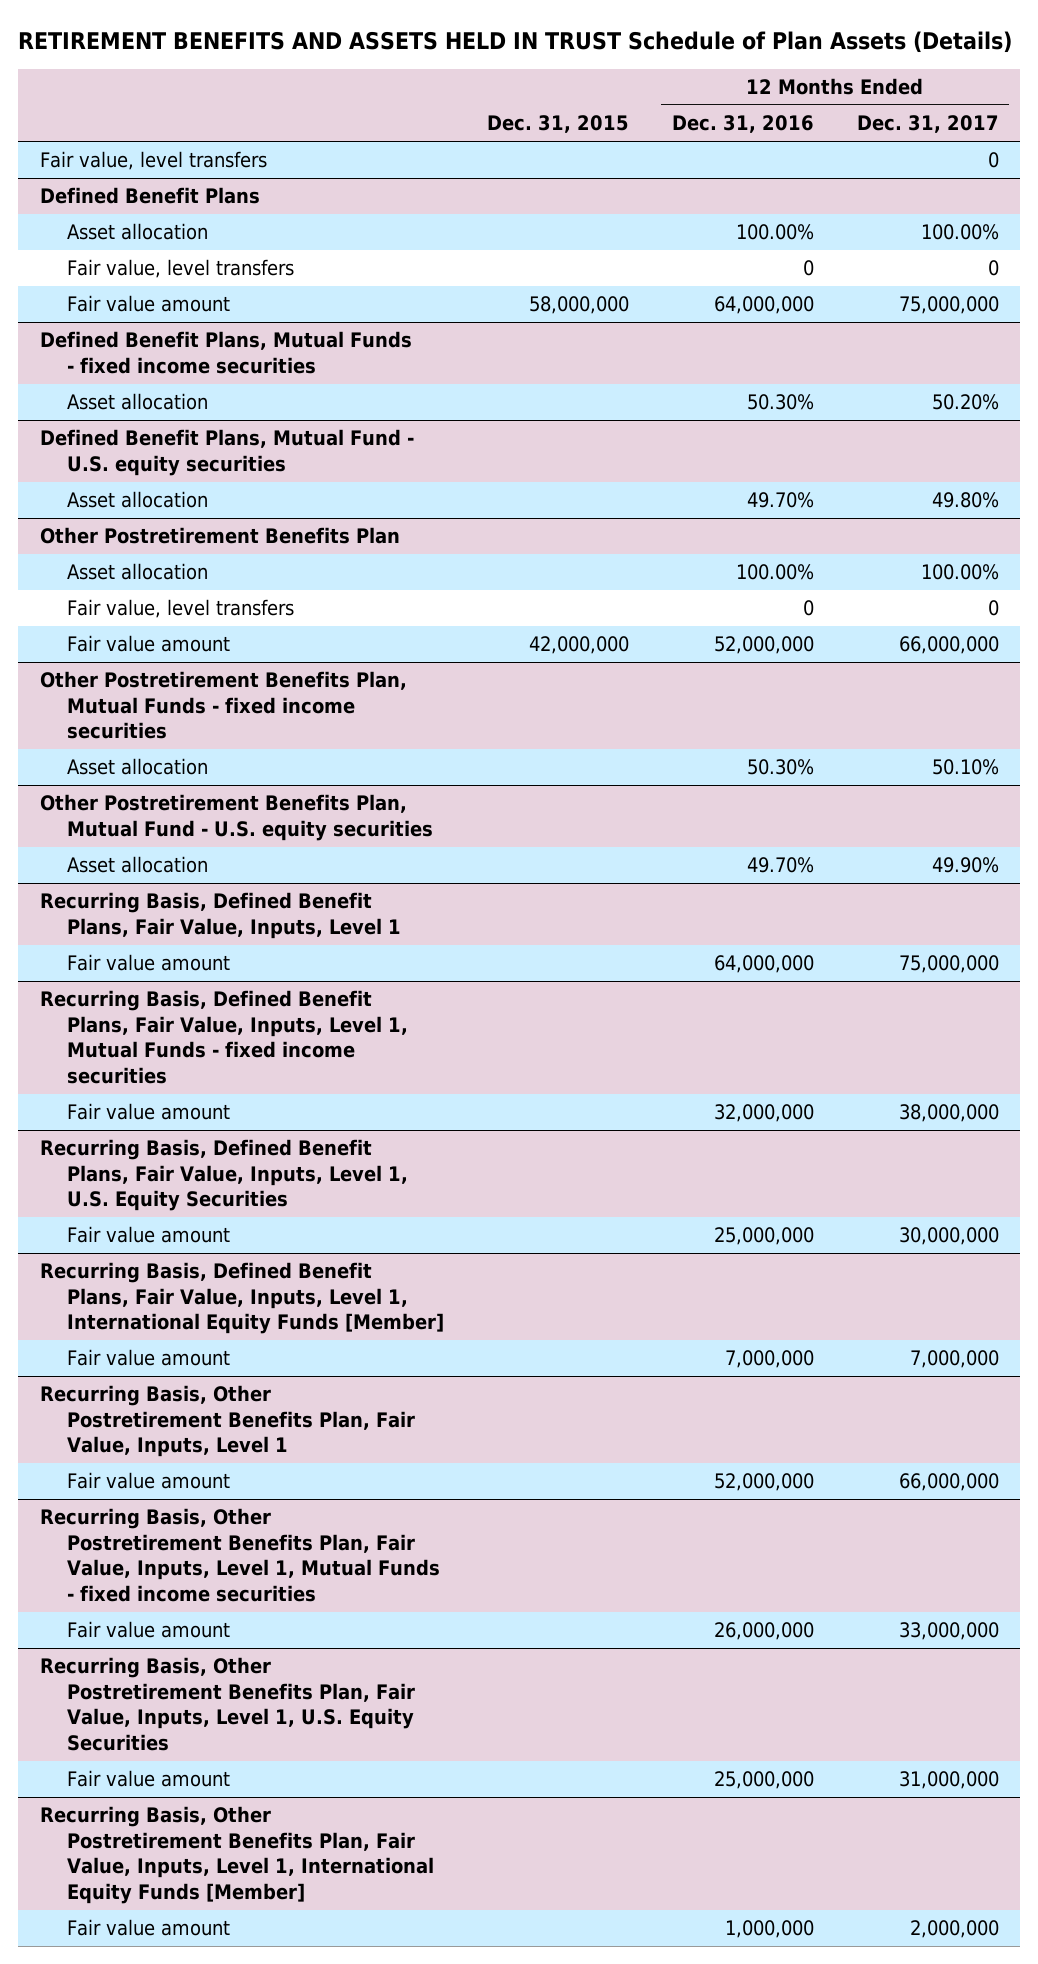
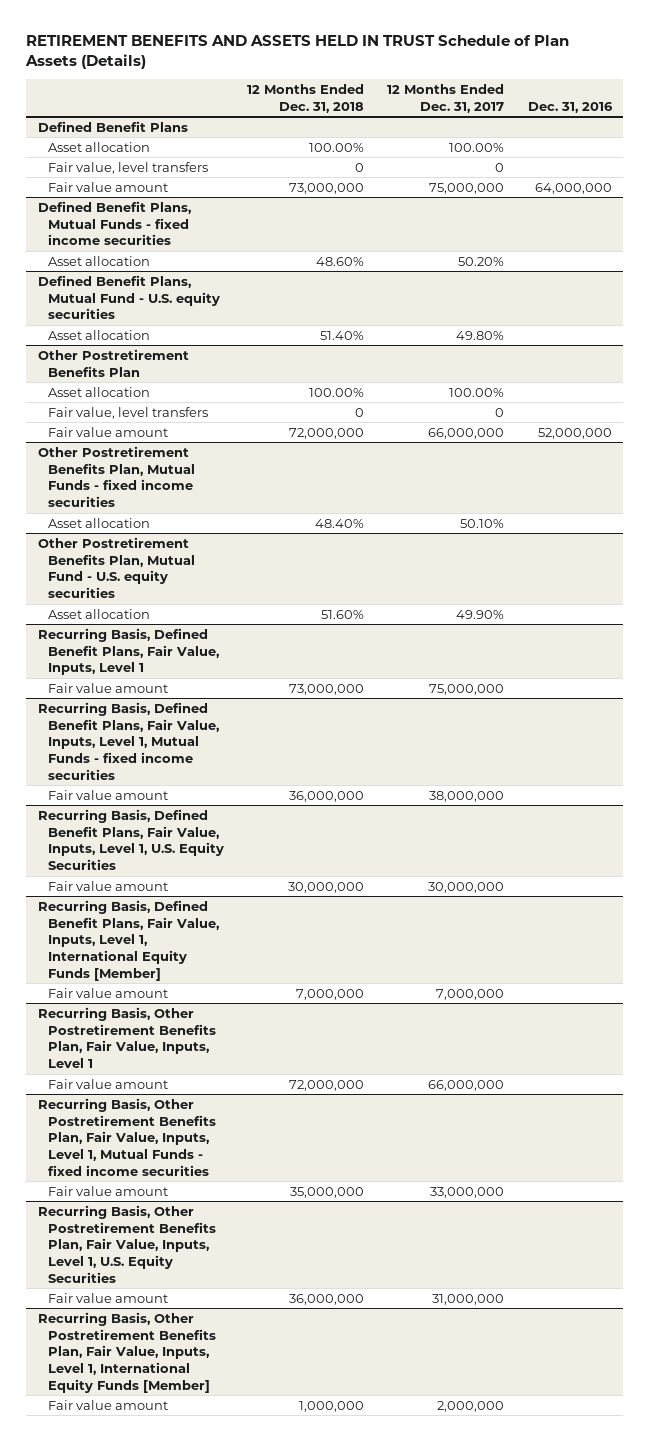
- | Dec. 31, 2015 | 12 Months Ended Dec. 31, 2016 | 12 Months Ended Dec. 31, 2017
+ | 12 Months Ended Dec. 31, 2018 | 12 Months Ended Dec. 31, 2017 | Dec. 31, 2016
- Fair value, level transfers | | | 0

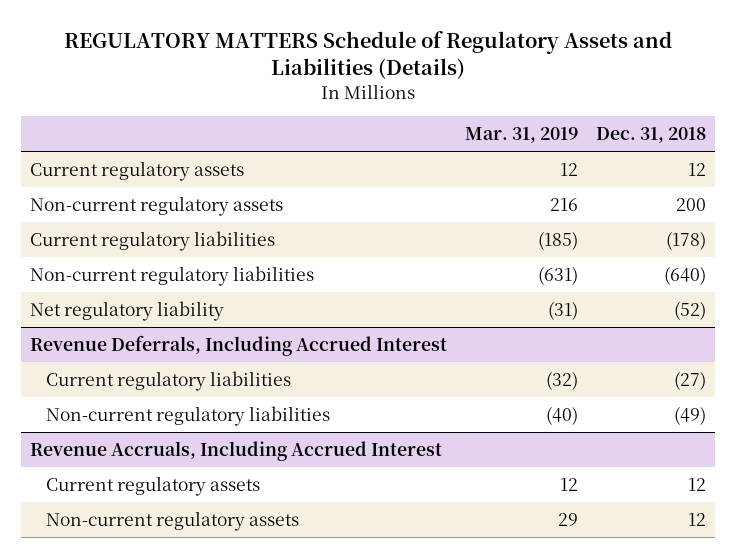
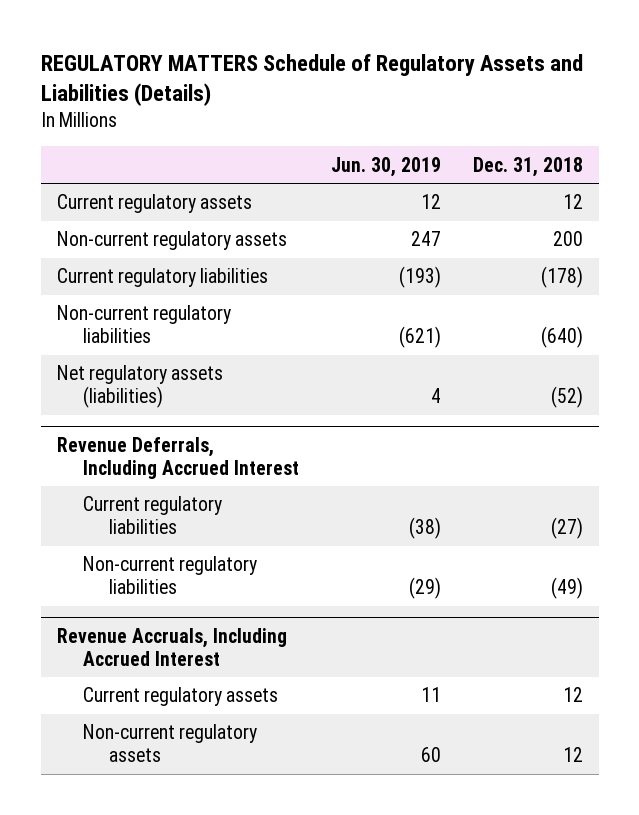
- | Mar. 31, 2019 | Dec. 31, 2018
+ | Jun. 30, 2019 | Dec. 31, 2018
- Net regulatory liability | (31) | (52)
+ Net regulatory assets (liabilities) | 4 | (52)

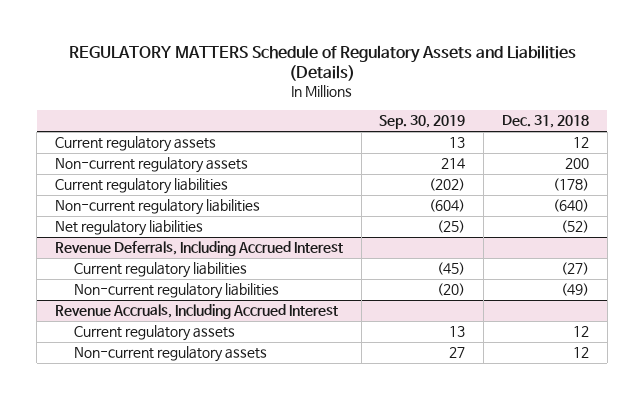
- | Jun. 30, 2019 | Dec. 31, 2018
+ | Sep. 30, 2019 | Dec. 31, 2018
- Net regulatory assets (liabilities) | 4 | (52)
+ Net regulatory liabilities | (25) | (52)

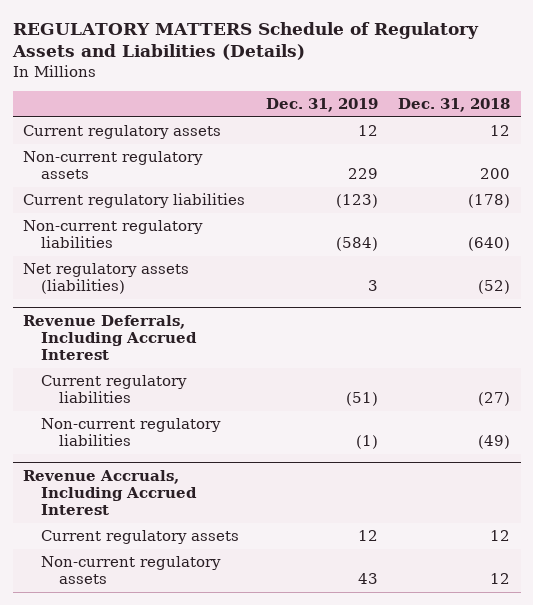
- | Sep. 30, 2019 | Dec. 31, 2018
+ | Dec. 31, 2019 | Dec. 31, 2018
- Net regulatory liabilities | (25) | (52)
+ Net regulatory assets (liabilities) | 3 | (52)

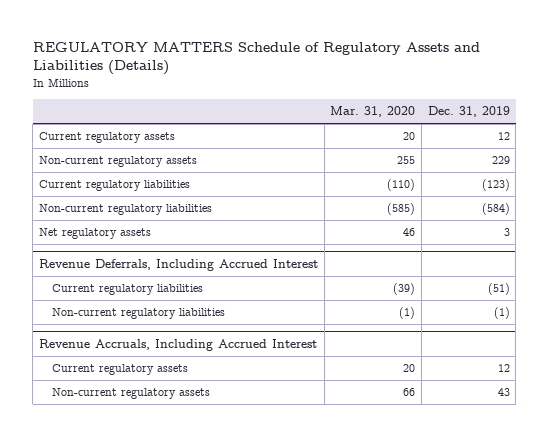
- | Dec. 31, 2019 | Dec. 31, 2018
+ | Mar. 31, 2020 | Dec. 31, 2019
- Net regulatory assets (liabilities) | 3 | (52)
+ Net regulatory assets | 46 | 3

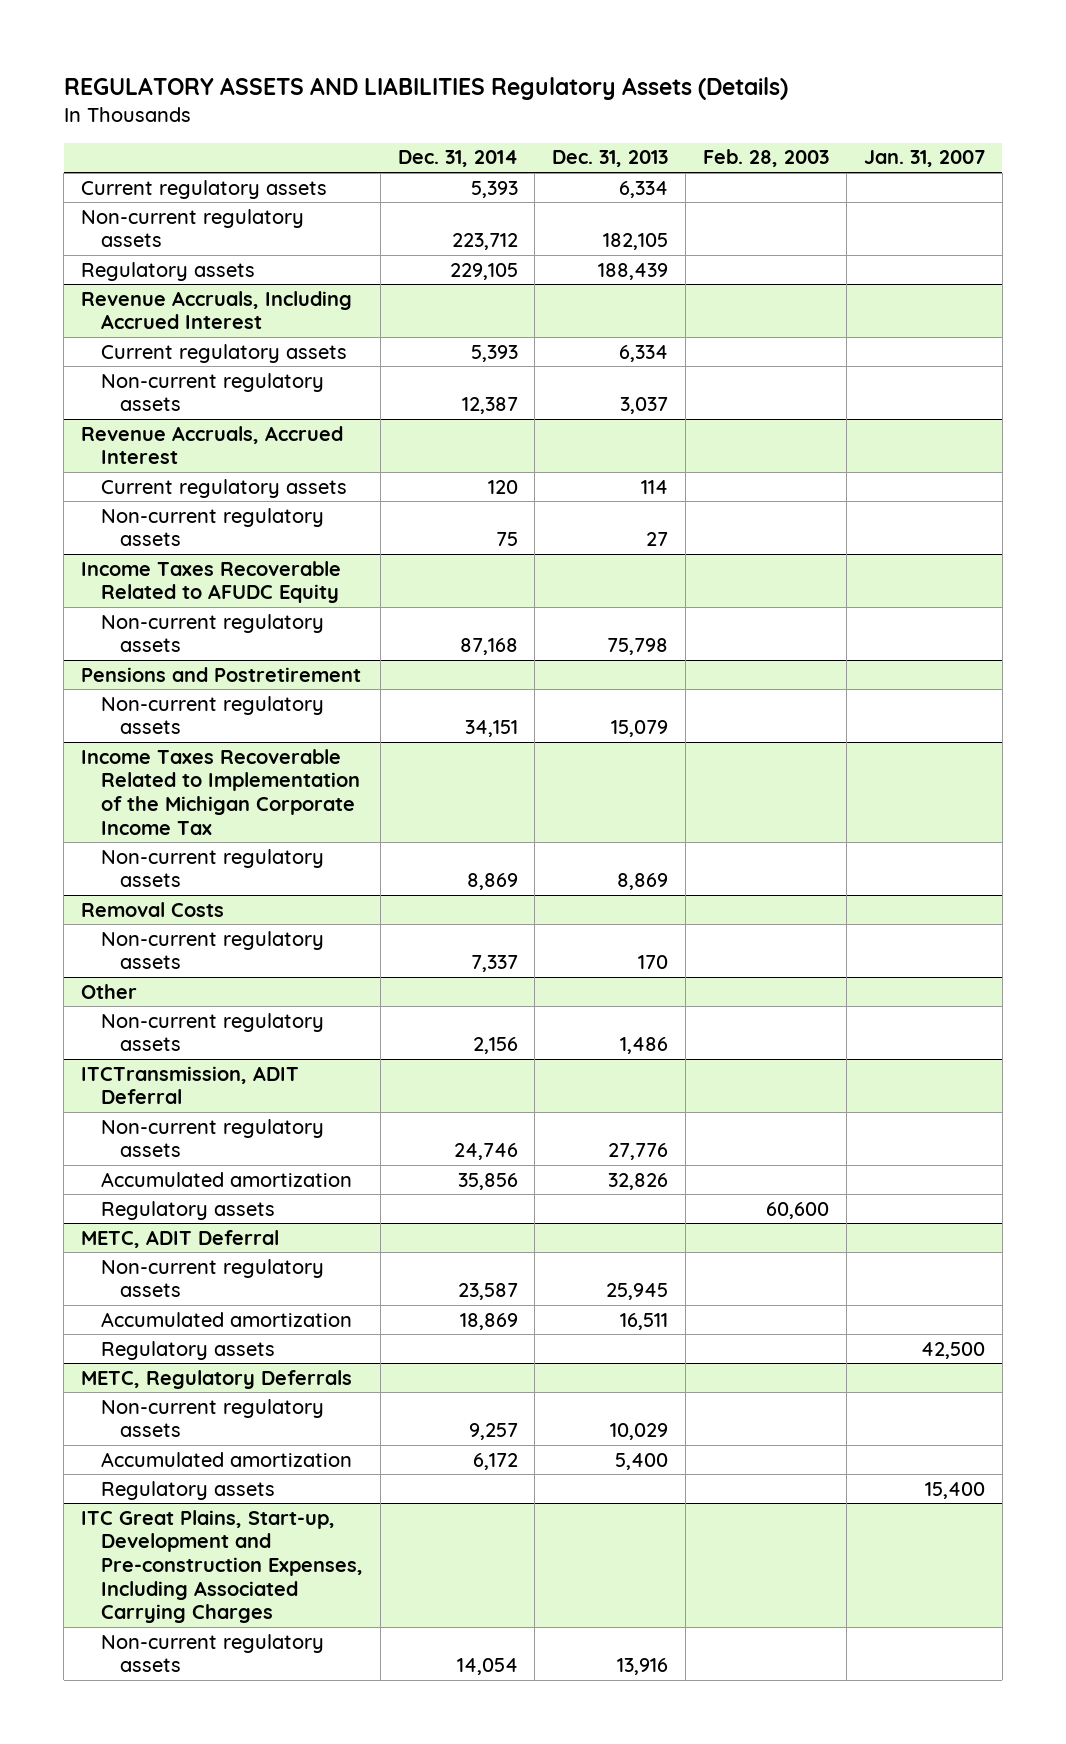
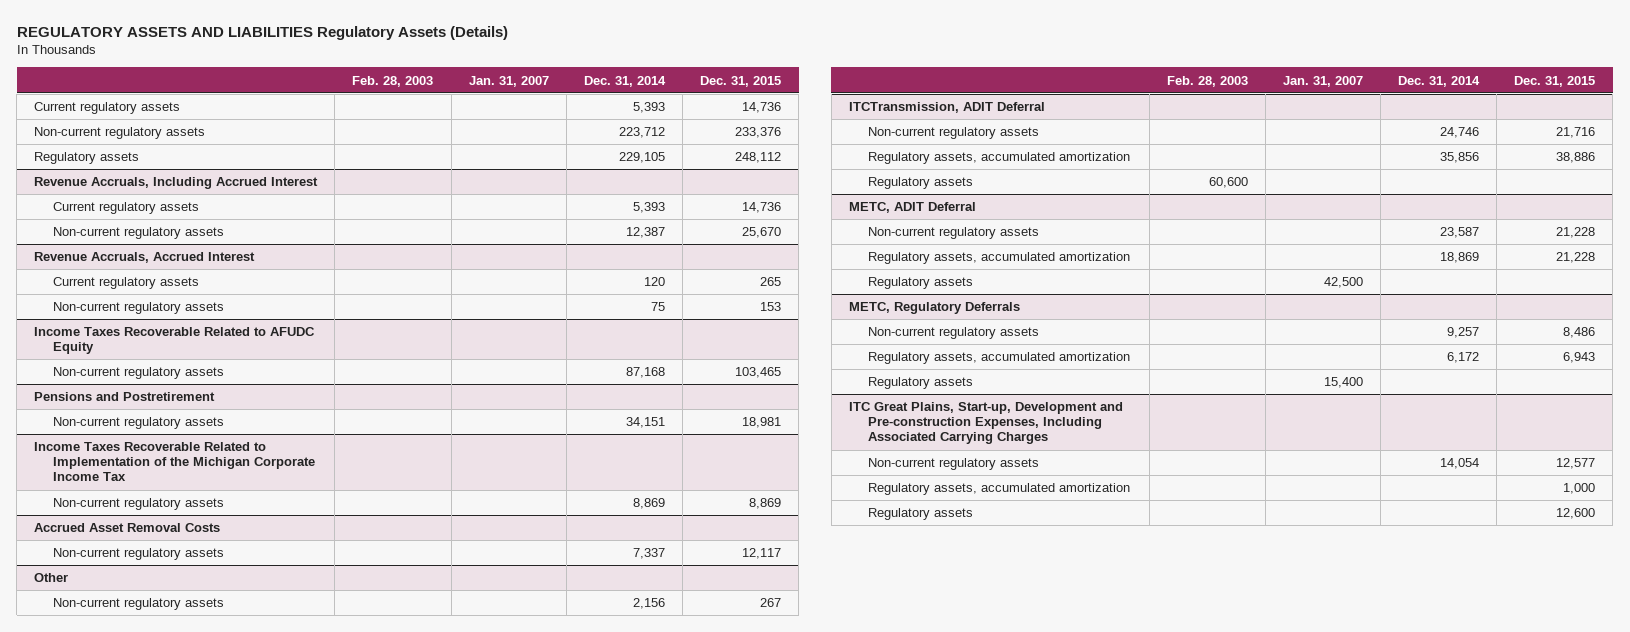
- | Dec. 31, 2014 | Dec. 31, 2013 | Feb. 28, 2003 | Jan. 31, 2007
+ | Feb. 28, 2003 | Jan. 31, 2007 | Dec. 31, 2014 | Dec. 31, 2015
- Removal Costs
+ Accrued Asset Removal Costs
@ ITCTransmission, ADIT Deferral
- Accumulated amortization | 35,856 | 32,826 | |
+ Regulatory assets, accumulated amortization | | | 35,856 | 38,886
@ METC, ADIT Deferral
- Accumulated amortization | 18,869 | 16,511 | |
+ Regulatory assets, accumulated amortization | | | 18,869 | 21,228
@ METC, Regulatory Deferrals
- Accumulated amortization | 6,172 | 5,400 | |
+ Regulatory assets, accumulated amortization | | | 6,172 | 6,943
@ ITC Great Plains, Start-up, Development and Pre-construction Expenses, Including Associated Carrying Charges
+ Regulatory assets, accumulated amortization | | | | 1,000
+ Regulatory assets | | | | 12,600

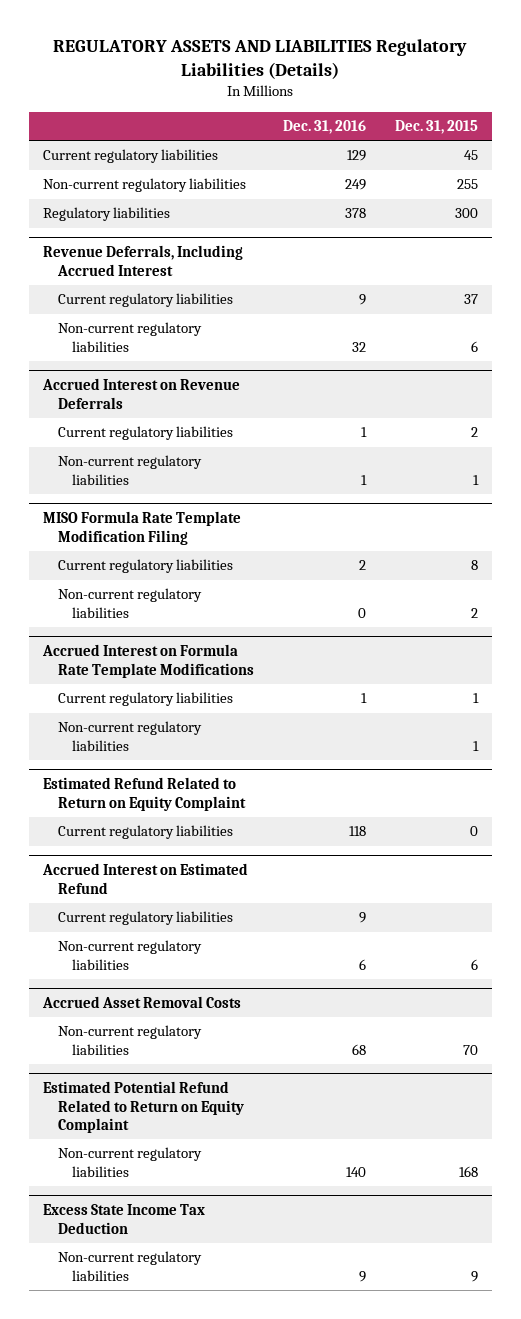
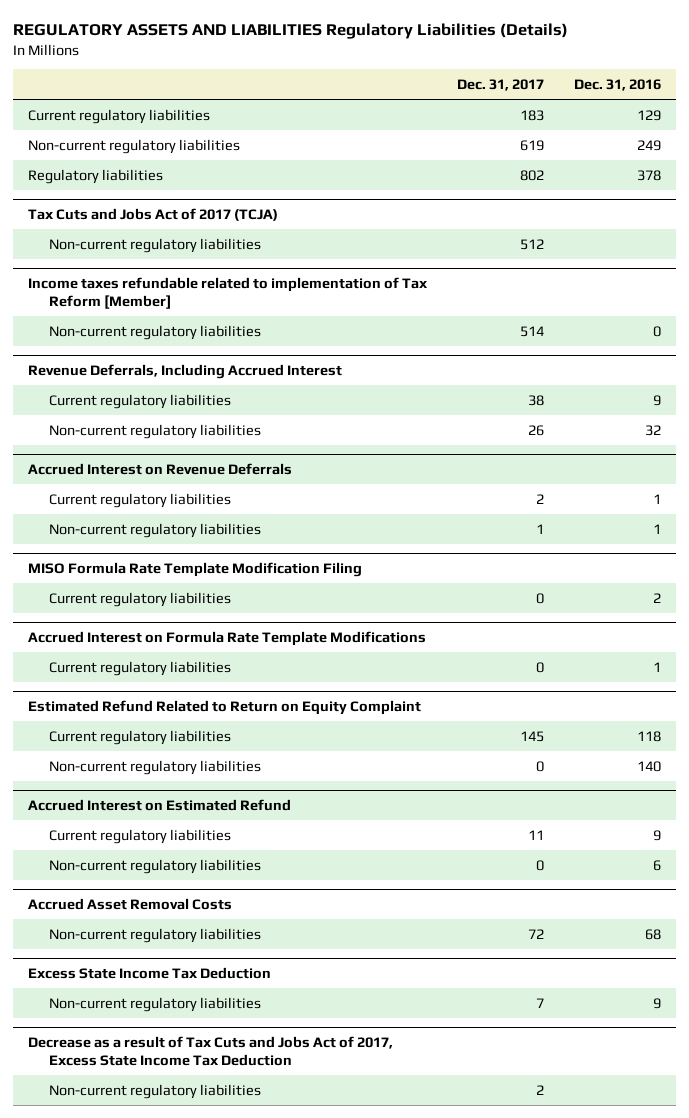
- | Dec. 31, 2016 | Dec. 31, 2015
+ | Dec. 31, 2017 | Dec. 31, 2016
+ Tax Cuts and Jobs Act of 2017 (TCJA)
+ Non-current regulatory liabilities | 512 |
+ Income taxes refundable related to implementation of Tax Reform [Member]
+ Non-current regulatory liabilities | 514 | 0
@ MISO Formula Rate Template Modification Filing
- Non-current regulatory liabilities | 0 | 2
@ Accrued Interest on Formula Rate Template Modifications
- Non-current regulatory liabilities | | 1
@ Estimated Refund Related to Return on Equity Complaint
+ Non-current regulatory liabilities | 0 | 140
- Estimated Potential Refund Related to Return on Equity Complaint
- Non-current regulatory liabilities | 140 | 168
+ Decrease as a result of Tax Cuts and Jobs Act of 2017, Excess State Income Tax Deduction
+ Non-current regulatory liabilities | 2 |

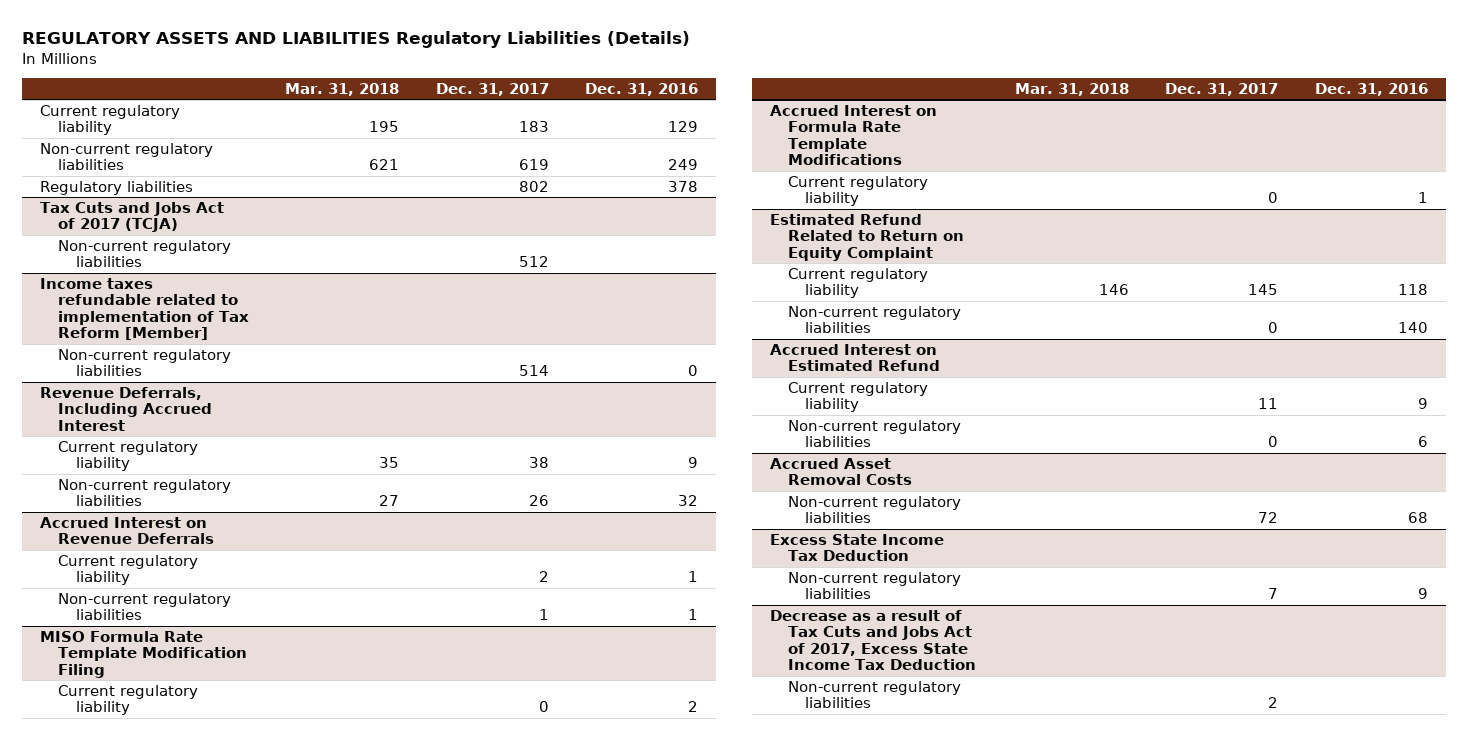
- | Dec. 31, 2017 | Dec. 31, 2016
+ | Mar. 31, 2018 | Dec. 31, 2017 | Dec. 31, 2016
- Current regulatory liabilities | 183 | 129
+ Current regulatory liability | 195 | 183 | 129
@ Revenue Deferrals, Including Accrued Interest
- Current regulatory liabilities | 38 | 9
+ Current regulatory liability | 35 | 38 | 9
@ Accrued Interest on Revenue Deferrals
- Current regulatory liabilities | 2 | 1
+ Current regulatory liability | | 2 | 1
@ MISO Formula Rate Template Modification Filing
- Current regulatory liabilities | 0 | 2
+ Current regulatory liability | | 0 | 2
@ Accrued Interest on Formula Rate Template Modifications
- Current regulatory liabilities | 0 | 1
+ Current regulatory liability | | 0 | 1
@ Estimated Refund Related to Return on Equity Complaint
- Current regulatory liabilities | 145 | 118
+ Current regulatory liability | 146 | 145 | 118
@ Accrued Interest on Estimated Refund
- Current regulatory liabilities | 11 | 9
+ Current regulatory liability | | 11 | 9

